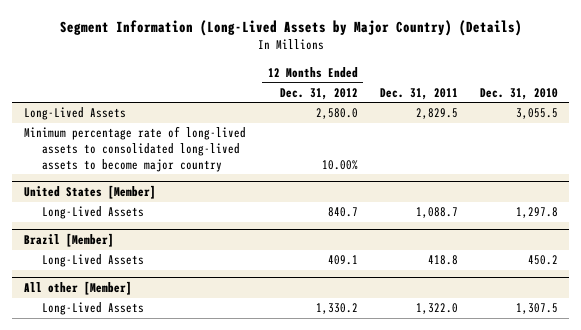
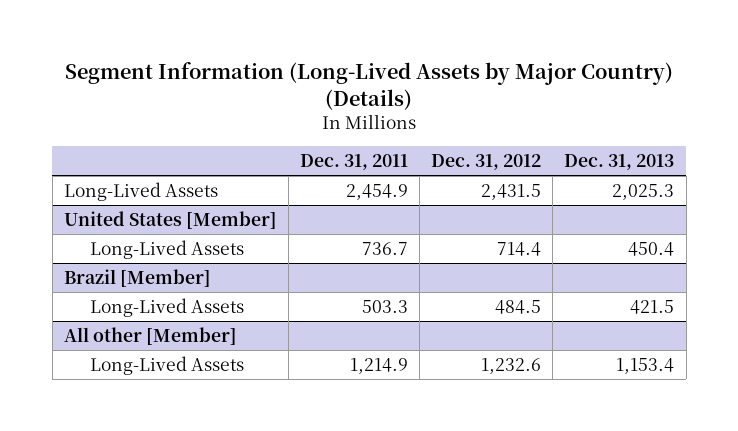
- | 12 Months Ended Dec. 31, 2012 | Dec. 31, 2011 | Dec. 31, 2010
+ | Dec. 31, 2011 | Dec. 31, 2012 | Dec. 31, 2013
- Long-Lived Assets | 2,580.0 | 2,829.5 | 3,055.5
- Minimum percentage rate of long-lived assets to consolidated long-lived assets to become major country | 10.00% | |
+ Long-Lived Assets | 2,454.9 | 2,431.5 | 2,025.3
@ United States [Member]
- Long-Lived Assets | 840.7 | 1,088.7 | 1,297.8
+ Long-Lived Assets | 736.7 | 714.4 | 450.4
@ Brazil [Member]
- Long-Lived Assets | 409.1 | 418.8 | 450.2
+ Long-Lived Assets | 503.3 | 484.5 | 421.5
@ All other [Member]
- Long-Lived Assets | 1,330.2 | 1,322.0 | 1,307.5
+ Long-Lived Assets | 1,214.9 | 1,232.6 | 1,153.4

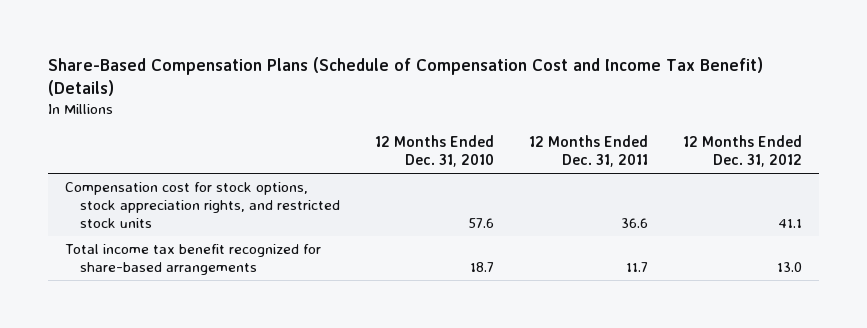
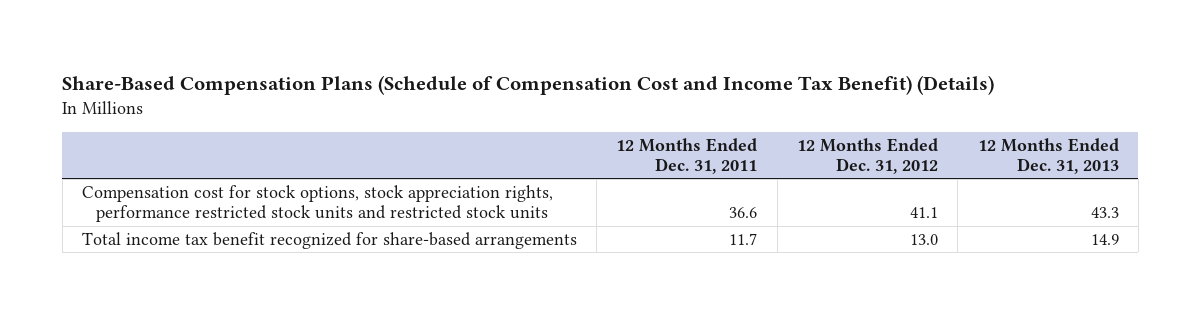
- | 12 Months Ended Dec. 31, 2010 | 12 Months Ended Dec. 31, 2011 | 12 Months Ended Dec. 31, 2012
+ | 12 Months Ended Dec. 31, 2011 | 12 Months Ended Dec. 31, 2012 | 12 Months Ended Dec. 31, 2013
- Compensation cost for stock options, stock appreciation rights, and restricted stock units | 57.6 | 36.6 | 41.1
+ Compensation cost for stock options, stock appreciation rights, performance restricted stock units and restricted stock units | 36.6 | 41.1 | 43.3

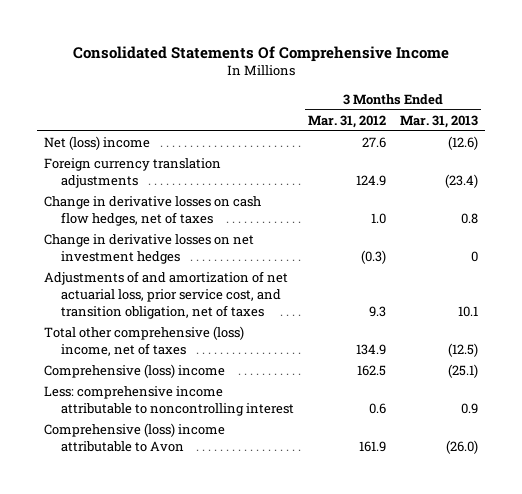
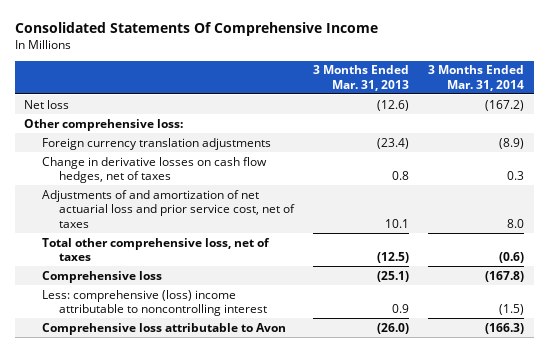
- | 3 Months Ended Mar. 31, 2012 | 3 Months Ended Mar. 31, 2013
+ | 3 Months Ended Mar. 31, 2013 | 3 Months Ended Mar. 31, 2014
- Net (loss) income | 27.6 | (12.6)
+ Net loss | (12.6) | (167.2)
+ Other comprehensive loss:
- Change in derivative losses on net investment hedges | (0.3) | 0
- Adjustments of and amortization of net actuarial loss, prior service cost, and transition obligation, net of taxes | 9.3 | 10.1
- Total other comprehensive (loss) income, net of taxes | 134.9 | (12.5)
- Comprehensive (loss) income | 162.5 | (25.1)
- Less: comprehensive income attributable to noncontrolling interest | 0.6 | 0.9
- Comprehensive (loss) income attributable to Avon | 161.9 | (26.0)
+ Adjustments of and amortization of net actuarial loss and prior service cost, net of taxes | 10.1 | 8.0
+ Total other comprehensive loss, net of taxes | (12.5) | (0.6)
+ Comprehensive loss | (25.1) | (167.8)
+ Less: comprehensive (loss) income attributable to noncontrolling interest | 0.9 | (1.5)
+ Comprehensive loss attributable to Avon | (26.0) | (166.3)

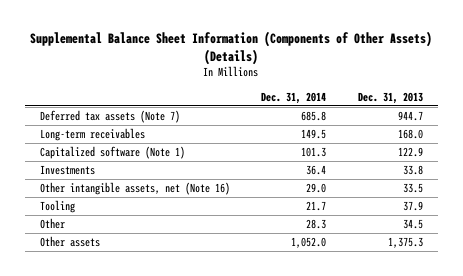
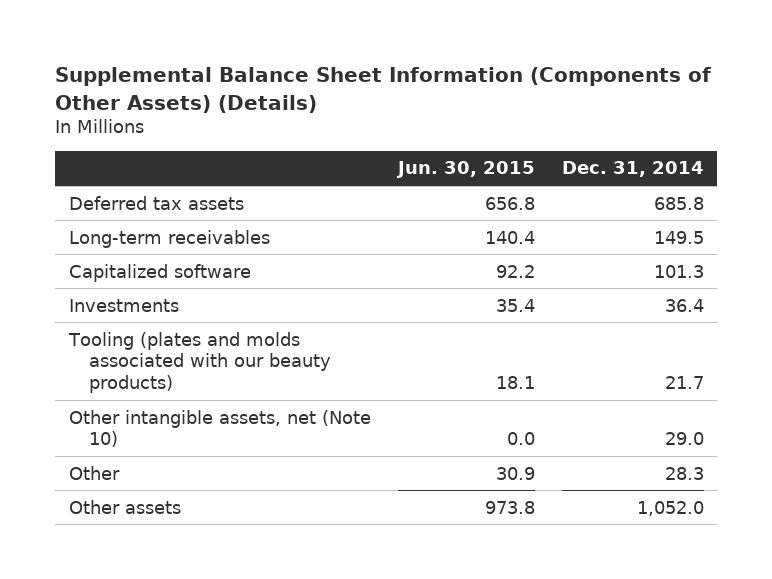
- | Dec. 31, 2014 | Dec. 31, 2013
+ | Jun. 30, 2015 | Dec. 31, 2014
- Deferred tax assets (Note 7) | 685.8 | 944.7
+ Deferred tax assets | 656.8 | 685.8
- Capitalized software (Note 1) | 101.3 | 122.9
+ Capitalized software | 92.2 | 101.3
- Other intangible assets, net (Note 16) | 29.0 | 33.5
- Tooling | 21.7 | 37.9
+ Tooling (plates and molds associated with our beauty products) | 18.1 | 21.7
+ Other intangible assets, net (Note 10) | 0.0 | 29.0

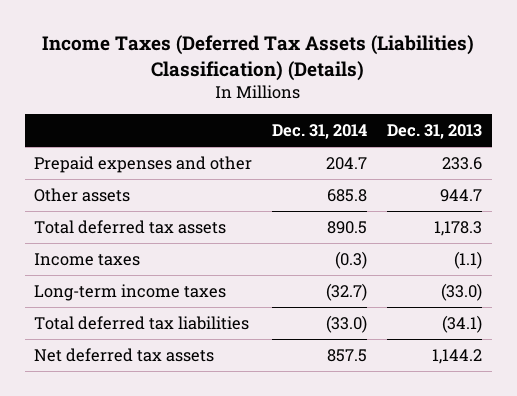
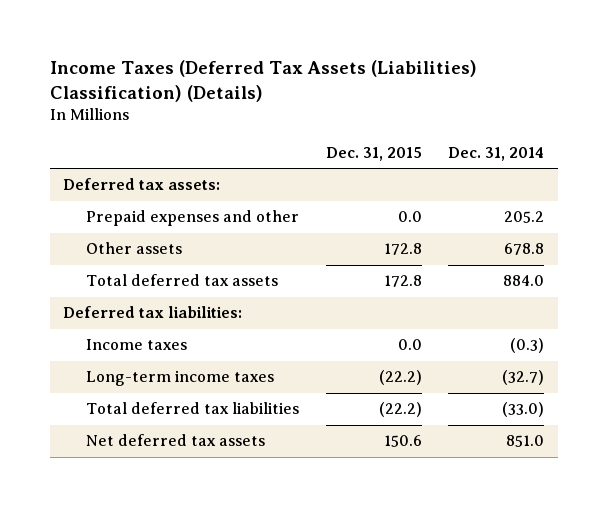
- | Dec. 31, 2014 | Dec. 31, 2013
+ | Dec. 31, 2015 | Dec. 31, 2014
- Prepaid expenses and other | 204.7 | 233.6
- Other assets | 685.8 | 944.7
- Total deferred tax assets | 890.5 | 1,178.3
+ Deferred tax assets:
+ Prepaid expenses and other | 0.0 | 205.2
+ Other assets | 172.8 | 678.8
+ Total deferred tax assets | 172.8 | 884.0
+ Deferred tax liabilities:
- Net deferred tax assets | 857.5 | 1,144.2
+ Net deferred tax assets | 150.6 | 851.0

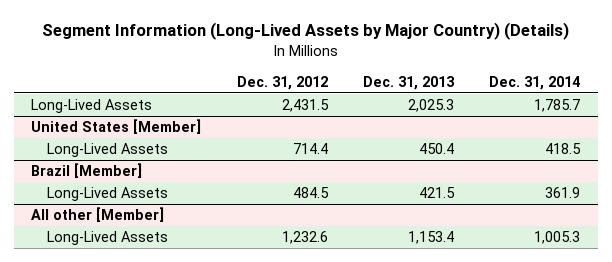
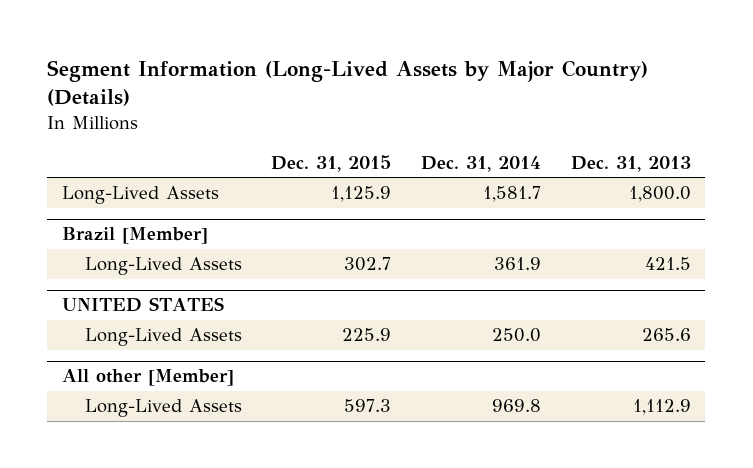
- | Dec. 31, 2012 | Dec. 31, 2013 | Dec. 31, 2014
+ | Dec. 31, 2015 | Dec. 31, 2014 | Dec. 31, 2013
- Long-Lived Assets | 2,431.5 | 2,025.3 | 1,785.7
- United States [Member]
- Long-Lived Assets | 714.4 | 450.4 | 418.5
+ Long-Lived Assets | 1,125.9 | 1,581.7 | 1,800.0
+ UNITED STATES
+ Long-Lived Assets | 225.9 | 250.0 | 265.6
@ All other [Member]
- Long-Lived Assets | 1,232.6 | 1,153.4 | 1,005.3
+ Long-Lived Assets | 597.3 | 969.8 | 1,112.9

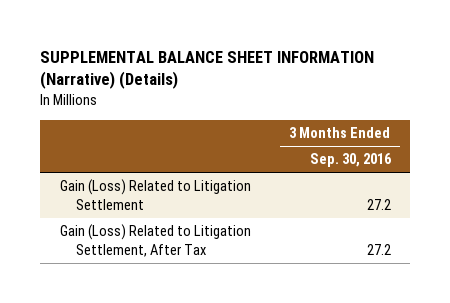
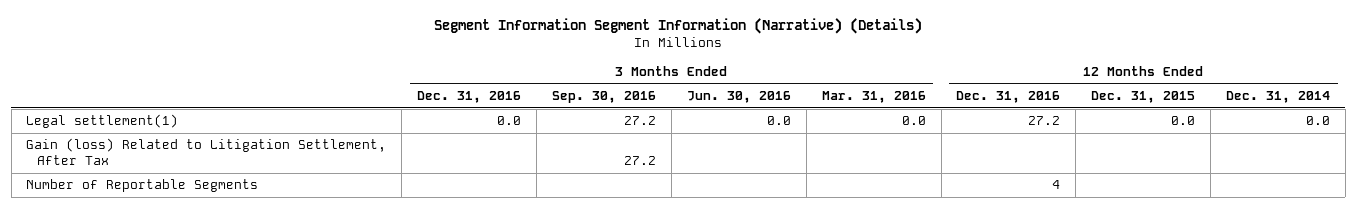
- SUPPLEMENTAL BALANCE SHEET INFORMATION (Narrative) (Details)
+ Segment Information Segment Information (Narrative) (Details)
- | 3 Months Ended Sep. 30, 2016
+ | 3 Months Ended Dec. 31, 2016 | 3 Months Ended Sep. 30, 2016 | 3 Months Ended Jun. 30, 2016 | 3 Months Ended Mar. 31, 2016 | 12 Months Ended Dec. 31, 2016 | 12 Months Ended Dec. 31, 2015 | 12 Months Ended Dec. 31, 2014
- Gain (Loss) Related to Litigation Settlement | 27.2
- Gain (Loss) Related to Litigation Settlement, After Tax | 27.2
+ Legal settlement(1) | 0.0 | 27.2 | 0.0 | 0.0 | 27.2 | 0.0 | 0.0
+ Gain (loss) Related to Litigation Settlement, After Tax | | 27.2 | | | | |
+ Number of Reportable Segments | | | | | 4 | |

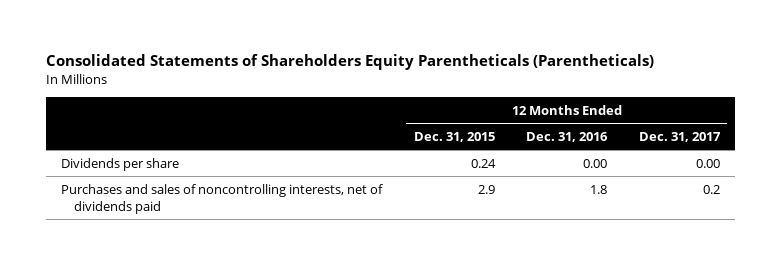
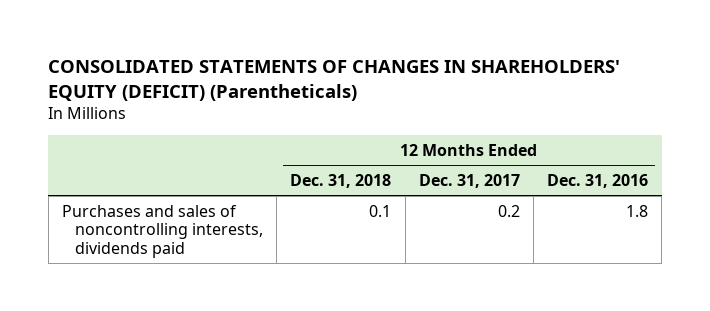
- Consolidated Statements of Shareholders Equity Parentheticals (Parentheticals)
+ CONSOLIDATED STATEMENTS OF CHANGES IN SHAREHOLDERS' EQUITY (DEFICIT) (Parentheticals)
- | 12 Months Ended Dec. 31, 2015 | 12 Months Ended Dec. 31, 2016 | 12 Months Ended Dec. 31, 2017
+ | 12 Months Ended Dec. 31, 2018 | 12 Months Ended Dec. 31, 2017 | 12 Months Ended Dec. 31, 2016
- Dividends per share | 0.24 | 0.00 | 0.00
- Purchases and sales of noncontrolling interests, net of dividends paid | 2.9 | 1.8 | 0.2
+ Purchases and sales of noncontrolling interests, dividends paid | 0.1 | 0.2 | 1.8

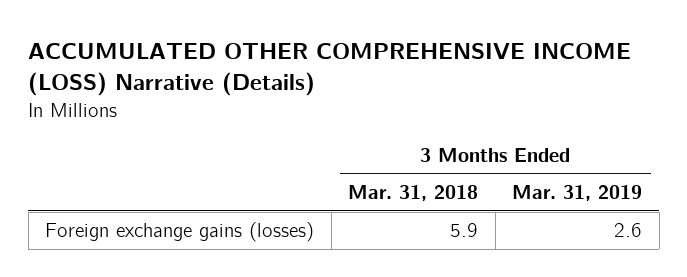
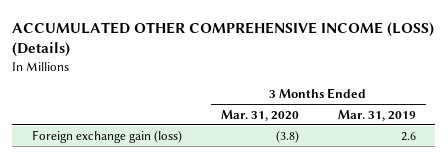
- ACCUMULATED OTHER COMPREHENSIVE INCOME (LOSS) Narrative (Details)
+ ACCUMULATED OTHER COMPREHENSIVE INCOME (LOSS) (Details)
- | 3 Months Ended Mar. 31, 2018 | 3 Months Ended Mar. 31, 2019
+ | 3 Months Ended Mar. 31, 2020 | 3 Months Ended Mar. 31, 2019
- Foreign exchange gains (losses) | 5.9 | 2.6
+ Foreign exchange gain (loss) | (3.8) | 2.6

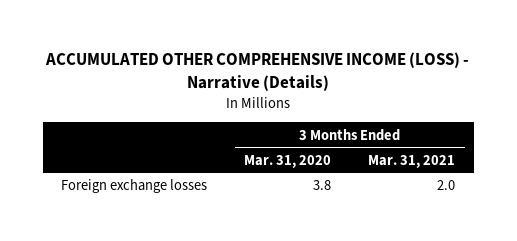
- ACCUMULATED OTHER COMPREHENSIVE INCOME (LOSS) (Details)
+ ACCUMULATED OTHER COMPREHENSIVE INCOME (LOSS) - Narrative (Details)
- | 3 Months Ended Mar. 31, 2020 | 3 Months Ended Mar. 31, 2019
+ | 3 Months Ended Mar. 31, 2020 | 3 Months Ended Mar. 31, 2021
- Foreign exchange gain (loss) | (3.8) | 2.6
+ Foreign exchange losses | 3.8 | 2.0

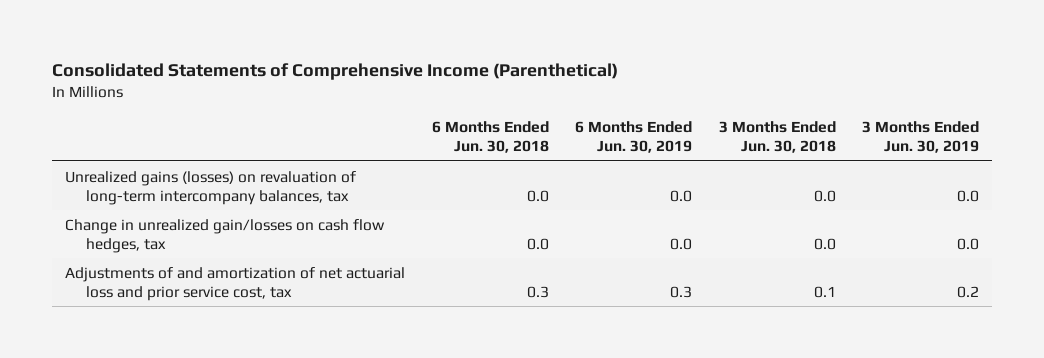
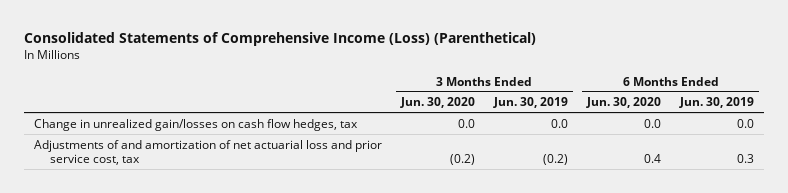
- Consolidated Statements of Comprehensive Income (Parenthetical)
+ Consolidated Statements of Comprehensive Income (Loss) (Parenthetical)
- | 6 Months Ended Jun. 30, 2018 | 6 Months Ended Jun. 30, 2019 | 3 Months Ended Jun. 30, 2018 | 3 Months Ended Jun. 30, 2019
+ | 3 Months Ended Jun. 30, 2020 | 3 Months Ended Jun. 30, 2019 | 6 Months Ended Jun. 30, 2020 | 6 Months Ended Jun. 30, 2019
- Unrealized gains (losses) on revaluation of long-term intercompany balances, tax | 0.0 | 0.0 | 0.0 | 0.0
- Adjustments of and amortization of net actuarial loss and prior service cost, tax | 0.3 | 0.3 | 0.1 | 0.2
+ Adjustments of and amortization of net actuarial loss and prior service cost, tax | (0.2) | (0.2) | 0.4 | 0.3

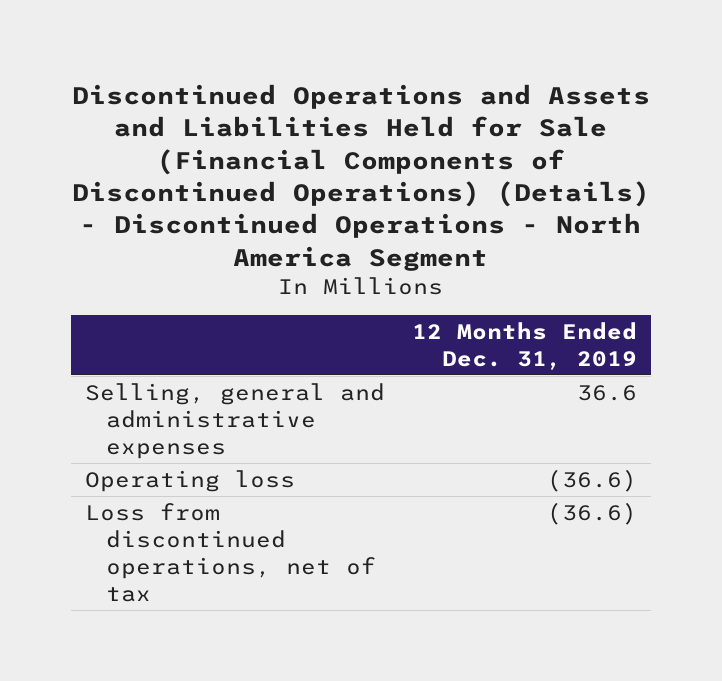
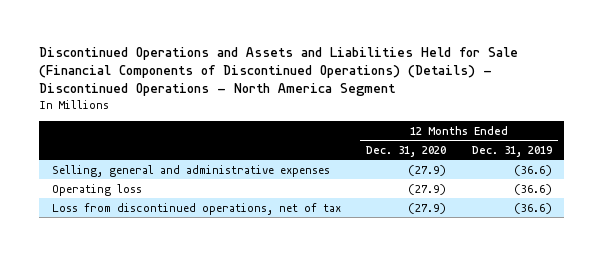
- | 12 Months Ended Dec. 31, 2019
+ | 12 Months Ended Dec. 31, 2020 | 12 Months Ended Dec. 31, 2019
- Selling, general and administrative expenses | 36.6
+ Selling, general and administrative expenses | (27.9) | (36.6)

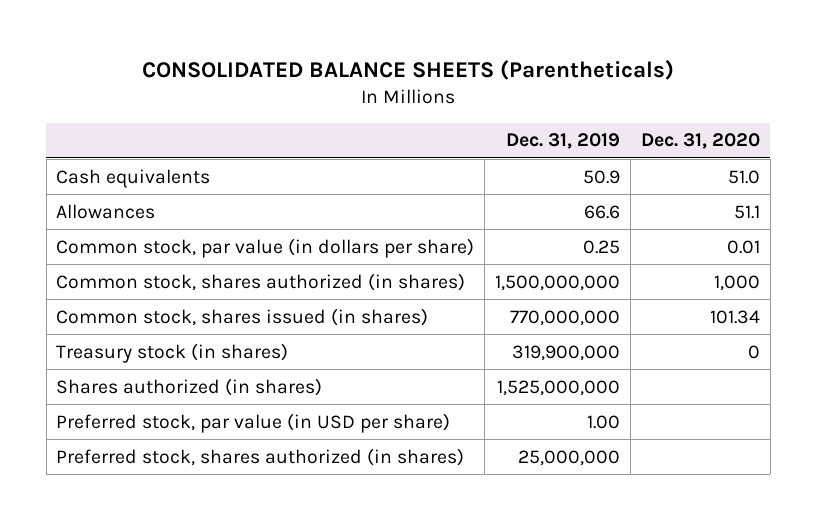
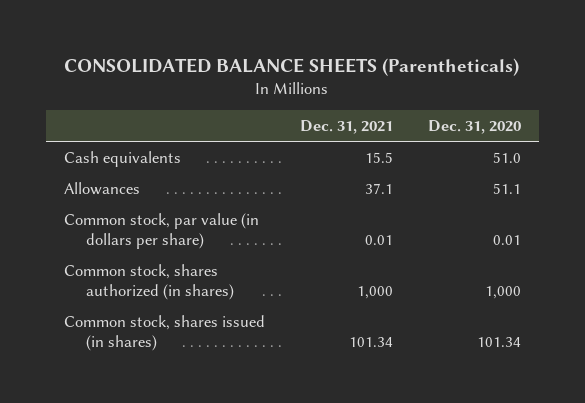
- | Dec. 31, 2019 | Dec. 31, 2020
+ | Dec. 31, 2021 | Dec. 31, 2020
- Treasury stock (in shares) | 319,900,000 | 0
- Shares authorized (in shares) | 1,525,000,000 |
- Preferred stock, par value (in USD per share) | 1.00 |
- Preferred stock, shares authorized (in shares) | 25,000,000 |

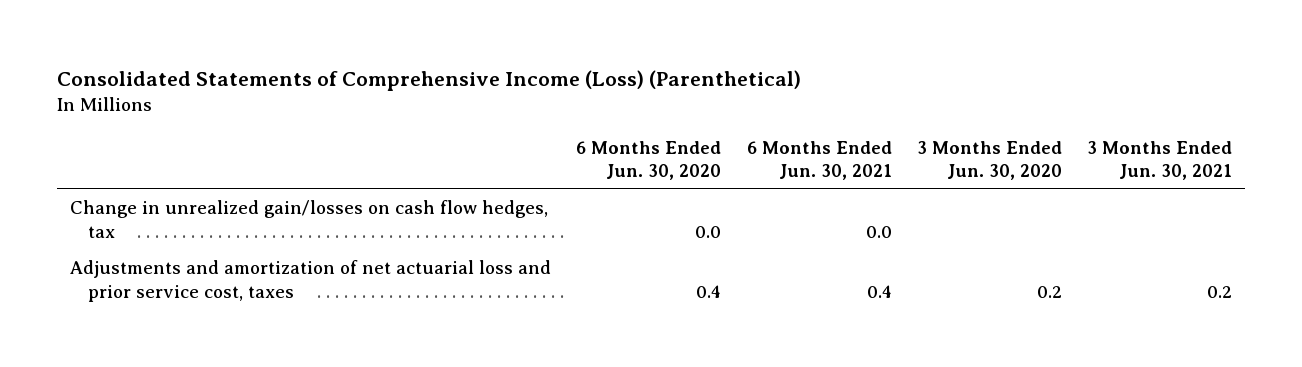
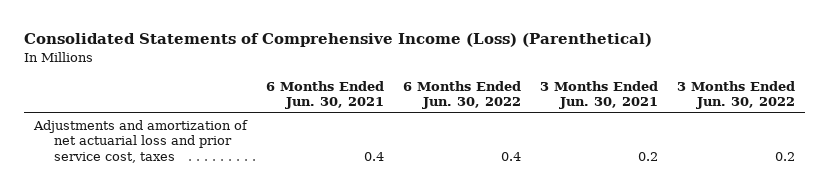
- | 6 Months Ended Jun. 30, 2020 | 6 Months Ended Jun. 30, 2021 | 3 Months Ended Jun. 30, 2020 | 3 Months Ended Jun. 30, 2021
+ | 6 Months Ended Jun. 30, 2021 | 6 Months Ended Jun. 30, 2022 | 3 Months Ended Jun. 30, 2021 | 3 Months Ended Jun. 30, 2022
- Change in unrealized gain/losses on cash flow hedges, tax | 0.0 | 0.0 | |

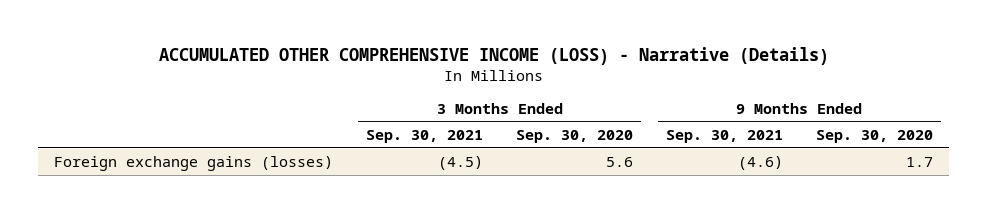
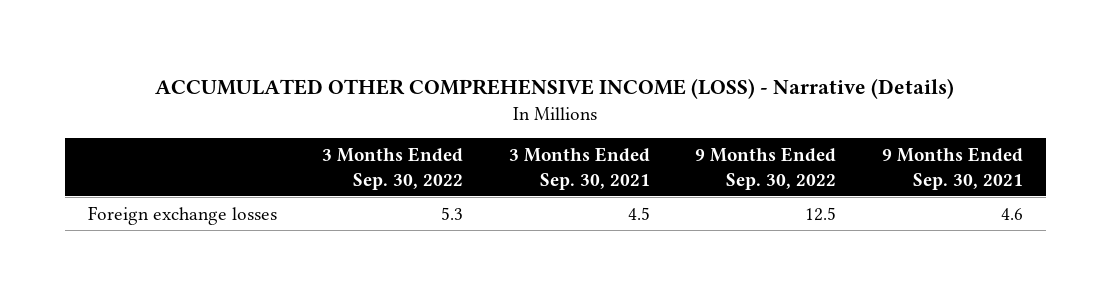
- | 3 Months Ended Sep. 30, 2021 | 3 Months Ended Sep. 30, 2020 | 9 Months Ended Sep. 30, 2021 | 9 Months Ended Sep. 30, 2020
+ | 3 Months Ended Sep. 30, 2022 | 3 Months Ended Sep. 30, 2021 | 9 Months Ended Sep. 30, 2022 | 9 Months Ended Sep. 30, 2021
- Foreign exchange gains (losses) | (4.5) | 5.6 | (4.6) | 1.7
+ Foreign exchange losses | 5.3 | 4.5 | 12.5 | 4.6

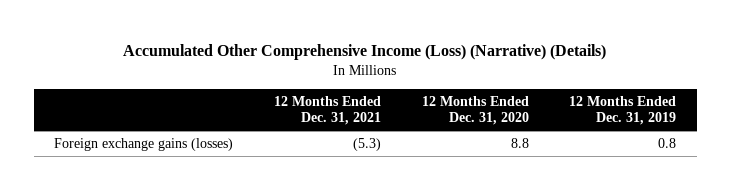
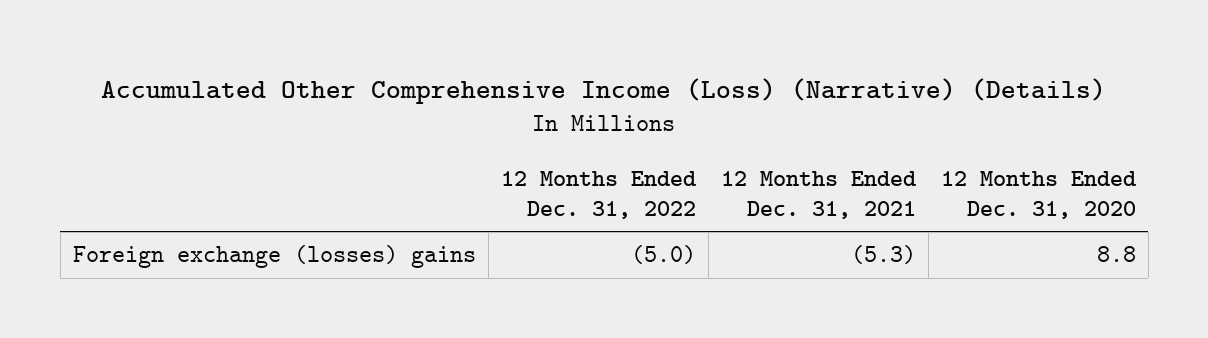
- | 12 Months Ended Dec. 31, 2021 | 12 Months Ended Dec. 31, 2020 | 12 Months Ended Dec. 31, 2019
+ | 12 Months Ended Dec. 31, 2022 | 12 Months Ended Dec. 31, 2021 | 12 Months Ended Dec. 31, 2020
- Foreign exchange gains (losses) | (5.3) | 8.8 | 0.8
+ Foreign exchange (losses) gains | (5.0) | (5.3) | 8.8

